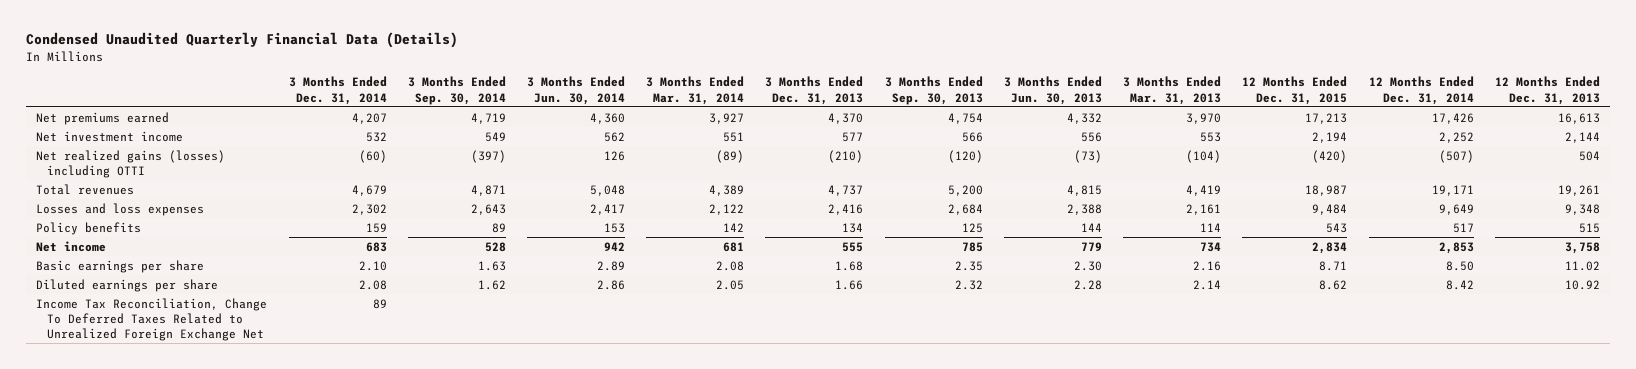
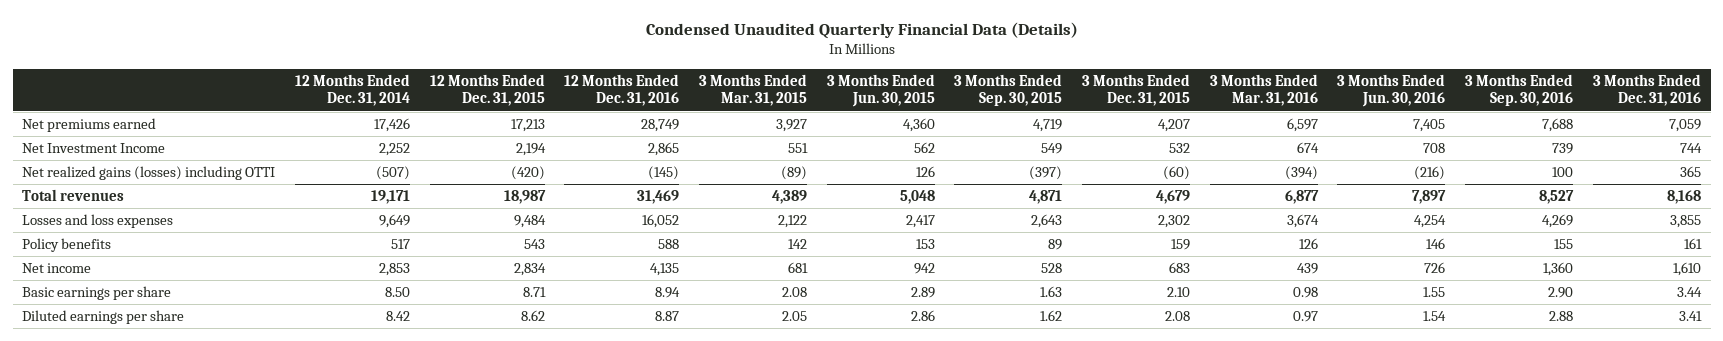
- | 3 Months Ended Dec. 31, 2014 | 3 Months Ended Sep. 30, 2014 | 3 Months Ended Jun. 30, 2014 | 3 Months Ended Mar. 31, 2014 | 3 Months Ended Dec. 31, 2013 | 3 Months Ended Sep. 30, 2013 | 3 Months Ended Jun. 30, 2013 | 3 Months Ended Mar. 31, 2013 | 12 Months Ended Dec. 31, 2015 | 12 Months Ended Dec. 31, 2014 | 12 Months Ended Dec. 31, 2013
+ | 12 Months Ended Dec. 31, 2014 | 12 Months Ended Dec. 31, 2015 | 12 Months Ended Dec. 31, 2016 | 3 Months Ended Mar. 31, 2015 | 3 Months Ended Jun. 30, 2015 | 3 Months Ended Sep. 30, 2015 | 3 Months Ended Dec. 31, 2015 | 3 Months Ended Mar. 31, 2016 | 3 Months Ended Jun. 30, 2016 | 3 Months Ended Sep. 30, 2016 | 3 Months Ended Dec. 31, 2016
- Net investment income | 532 | 549 | 562 | 551 | 577 | 566 | 556 | 553 | 2,194 | 2,252 | 2,144
+ Net Investment Income | 2,252 | 2,194 | 2,865 | 551 | 562 | 549 | 532 | 674 | 708 | 739 | 744
- Income Tax Reconciliation, Change To Deferred Taxes Related to Unrealized Foreign Exchange Net | 89 | | | | | | | | | |

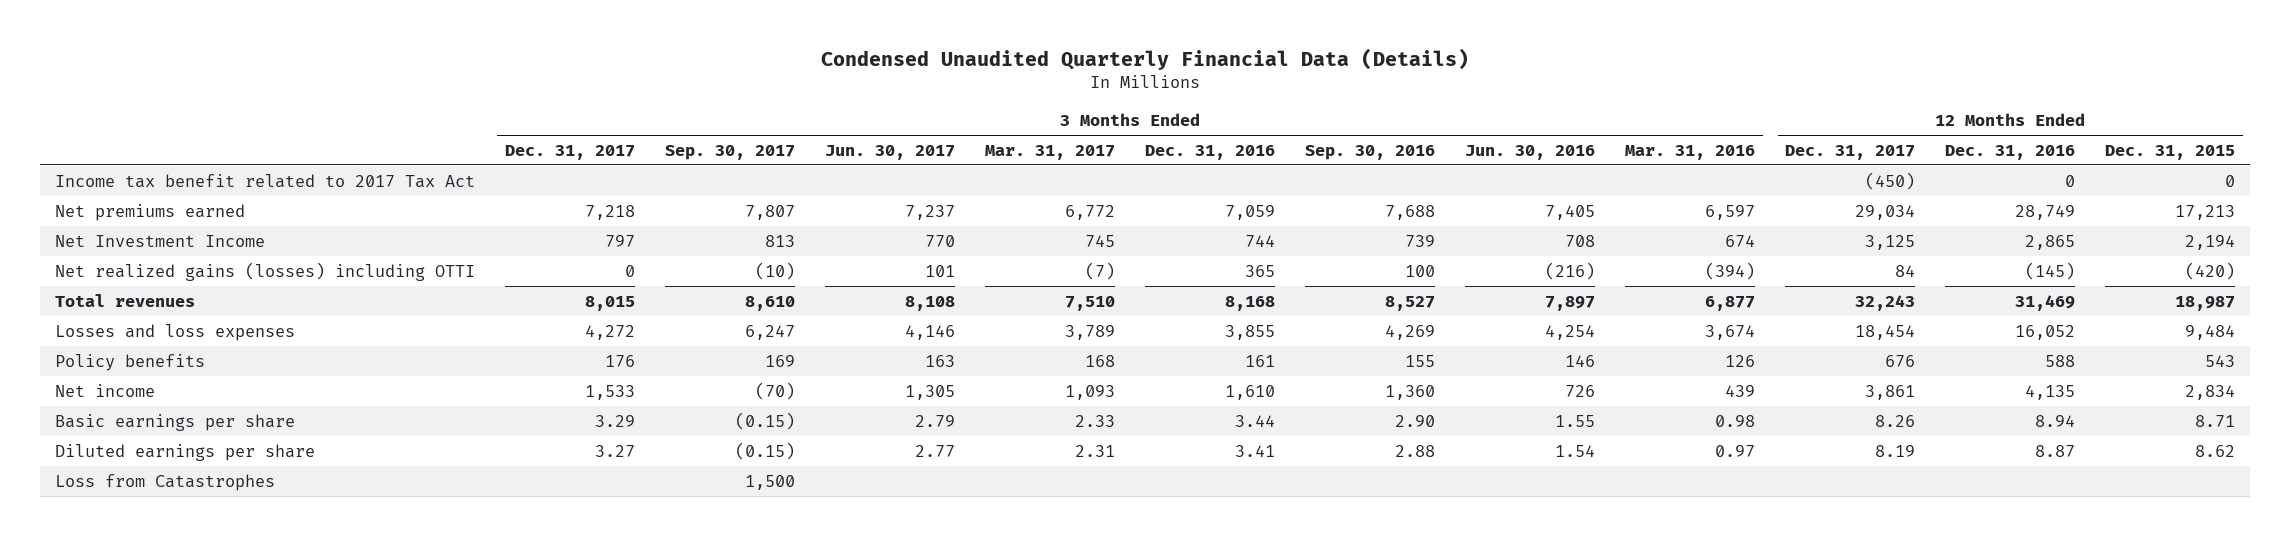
- | 12 Months Ended Dec. 31, 2014 | 12 Months Ended Dec. 31, 2015 | 12 Months Ended Dec. 31, 2016 | 3 Months Ended Mar. 31, 2015 | 3 Months Ended Jun. 30, 2015 | 3 Months Ended Sep. 30, 2015 | 3 Months Ended Dec. 31, 2015 | 3 Months Ended Mar. 31, 2016 | 3 Months Ended Jun. 30, 2016 | 3 Months Ended Sep. 30, 2016 | 3 Months Ended Dec. 31, 2016
+ | 3 Months Ended Dec. 31, 2017 | 3 Months Ended Sep. 30, 2017 | 3 Months Ended Jun. 30, 2017 | 3 Months Ended Mar. 31, 2017 | 3 Months Ended Dec. 31, 2016 | 3 Months Ended Sep. 30, 2016 | 3 Months Ended Jun. 30, 2016 | 3 Months Ended Mar. 31, 2016 | 12 Months Ended Dec. 31, 2017 | 12 Months Ended Dec. 31, 2016 | 12 Months Ended Dec. 31, 2015
+ Income tax benefit related to 2017 Tax Act | | | | | | | | | (450) | 0 | 0
+ Loss from Catastrophes | | 1,500 | | | | | | | | |

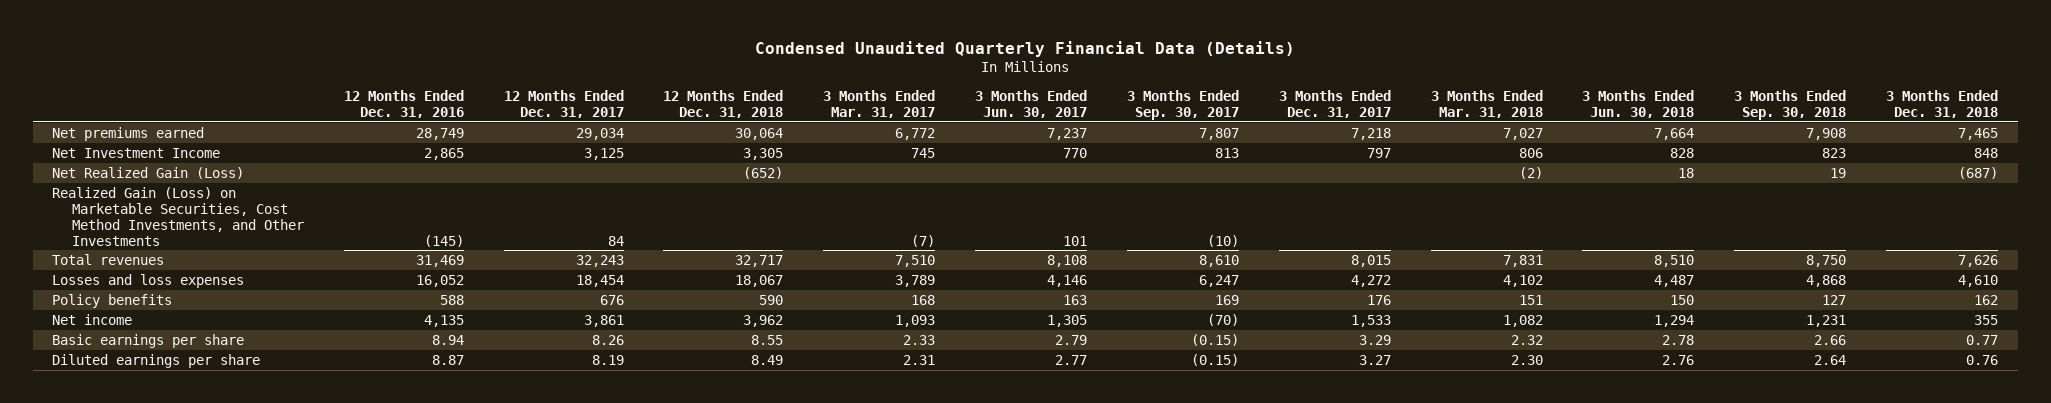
- | 3 Months Ended Dec. 31, 2017 | 3 Months Ended Sep. 30, 2017 | 3 Months Ended Jun. 30, 2017 | 3 Months Ended Mar. 31, 2017 | 3 Months Ended Dec. 31, 2016 | 3 Months Ended Sep. 30, 2016 | 3 Months Ended Jun. 30, 2016 | 3 Months Ended Mar. 31, 2016 | 12 Months Ended Dec. 31, 2017 | 12 Months Ended Dec. 31, 2016 | 12 Months Ended Dec. 31, 2015
+ | 12 Months Ended Dec. 31, 2016 | 12 Months Ended Dec. 31, 2017 | 12 Months Ended Dec. 31, 2018 | 3 Months Ended Mar. 31, 2017 | 3 Months Ended Jun. 30, 2017 | 3 Months Ended Sep. 30, 2017 | 3 Months Ended Dec. 31, 2017 | 3 Months Ended Mar. 31, 2018 | 3 Months Ended Jun. 30, 2018 | 3 Months Ended Sep. 30, 2018 | 3 Months Ended Dec. 31, 2018
- Income tax benefit related to 2017 Tax Act | | | | | | | | | (450) | 0 | 0
- Net realized gains (losses) including OTTI | 0 | (10) | 101 | (7) | 365 | 100 | (216) | (394) | 84 | (145) | (420)
+ Net Realized Gain (Loss) | | | (652) | | | | | (2) | 18 | 19 | (687)
+ Realized Gain (Loss) on Marketable Securities, Cost Method Investments, and Other Investments | (145) | 84 | | (7) | 101 | (10) | | | | |
- Loss from Catastrophes | | 1,500 | | | | | | | | |

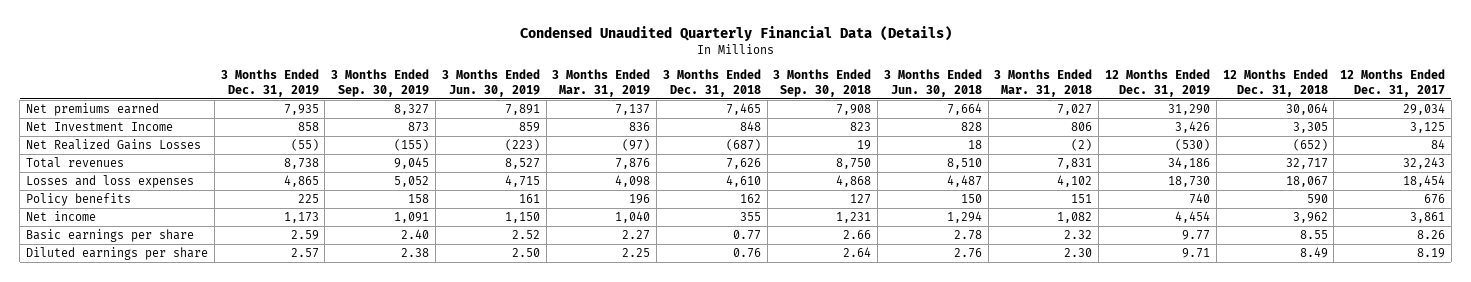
- | 12 Months Ended Dec. 31, 2016 | 12 Months Ended Dec. 31, 2017 | 12 Months Ended Dec. 31, 2018 | 3 Months Ended Mar. 31, 2017 | 3 Months Ended Jun. 30, 2017 | 3 Months Ended Sep. 30, 2017 | 3 Months Ended Dec. 31, 2017 | 3 Months Ended Mar. 31, 2018 | 3 Months Ended Jun. 30, 2018 | 3 Months Ended Sep. 30, 2018 | 3 Months Ended Dec. 31, 2018
+ | 3 Months Ended Dec. 31, 2019 | 3 Months Ended Sep. 30, 2019 | 3 Months Ended Jun. 30, 2019 | 3 Months Ended Mar. 31, 2019 | 3 Months Ended Dec. 31, 2018 | 3 Months Ended Sep. 30, 2018 | 3 Months Ended Jun. 30, 2018 | 3 Months Ended Mar. 31, 2018 | 12 Months Ended Dec. 31, 2019 | 12 Months Ended Dec. 31, 2018 | 12 Months Ended Dec. 31, 2017
- Net Realized Gain (Loss) | | | (652) | | | | | (2) | 18 | 19 | (687)
- Realized Gain (Loss) on Marketable Securities, Cost Method Investments, and Other Investments | (145) | 84 | | (7) | 101 | (10) | | | | |
+ Net Realized Gains Losses | (55) | (155) | (223) | (97) | (687) | 19 | 18 | (2) | (530) | (652) | 84

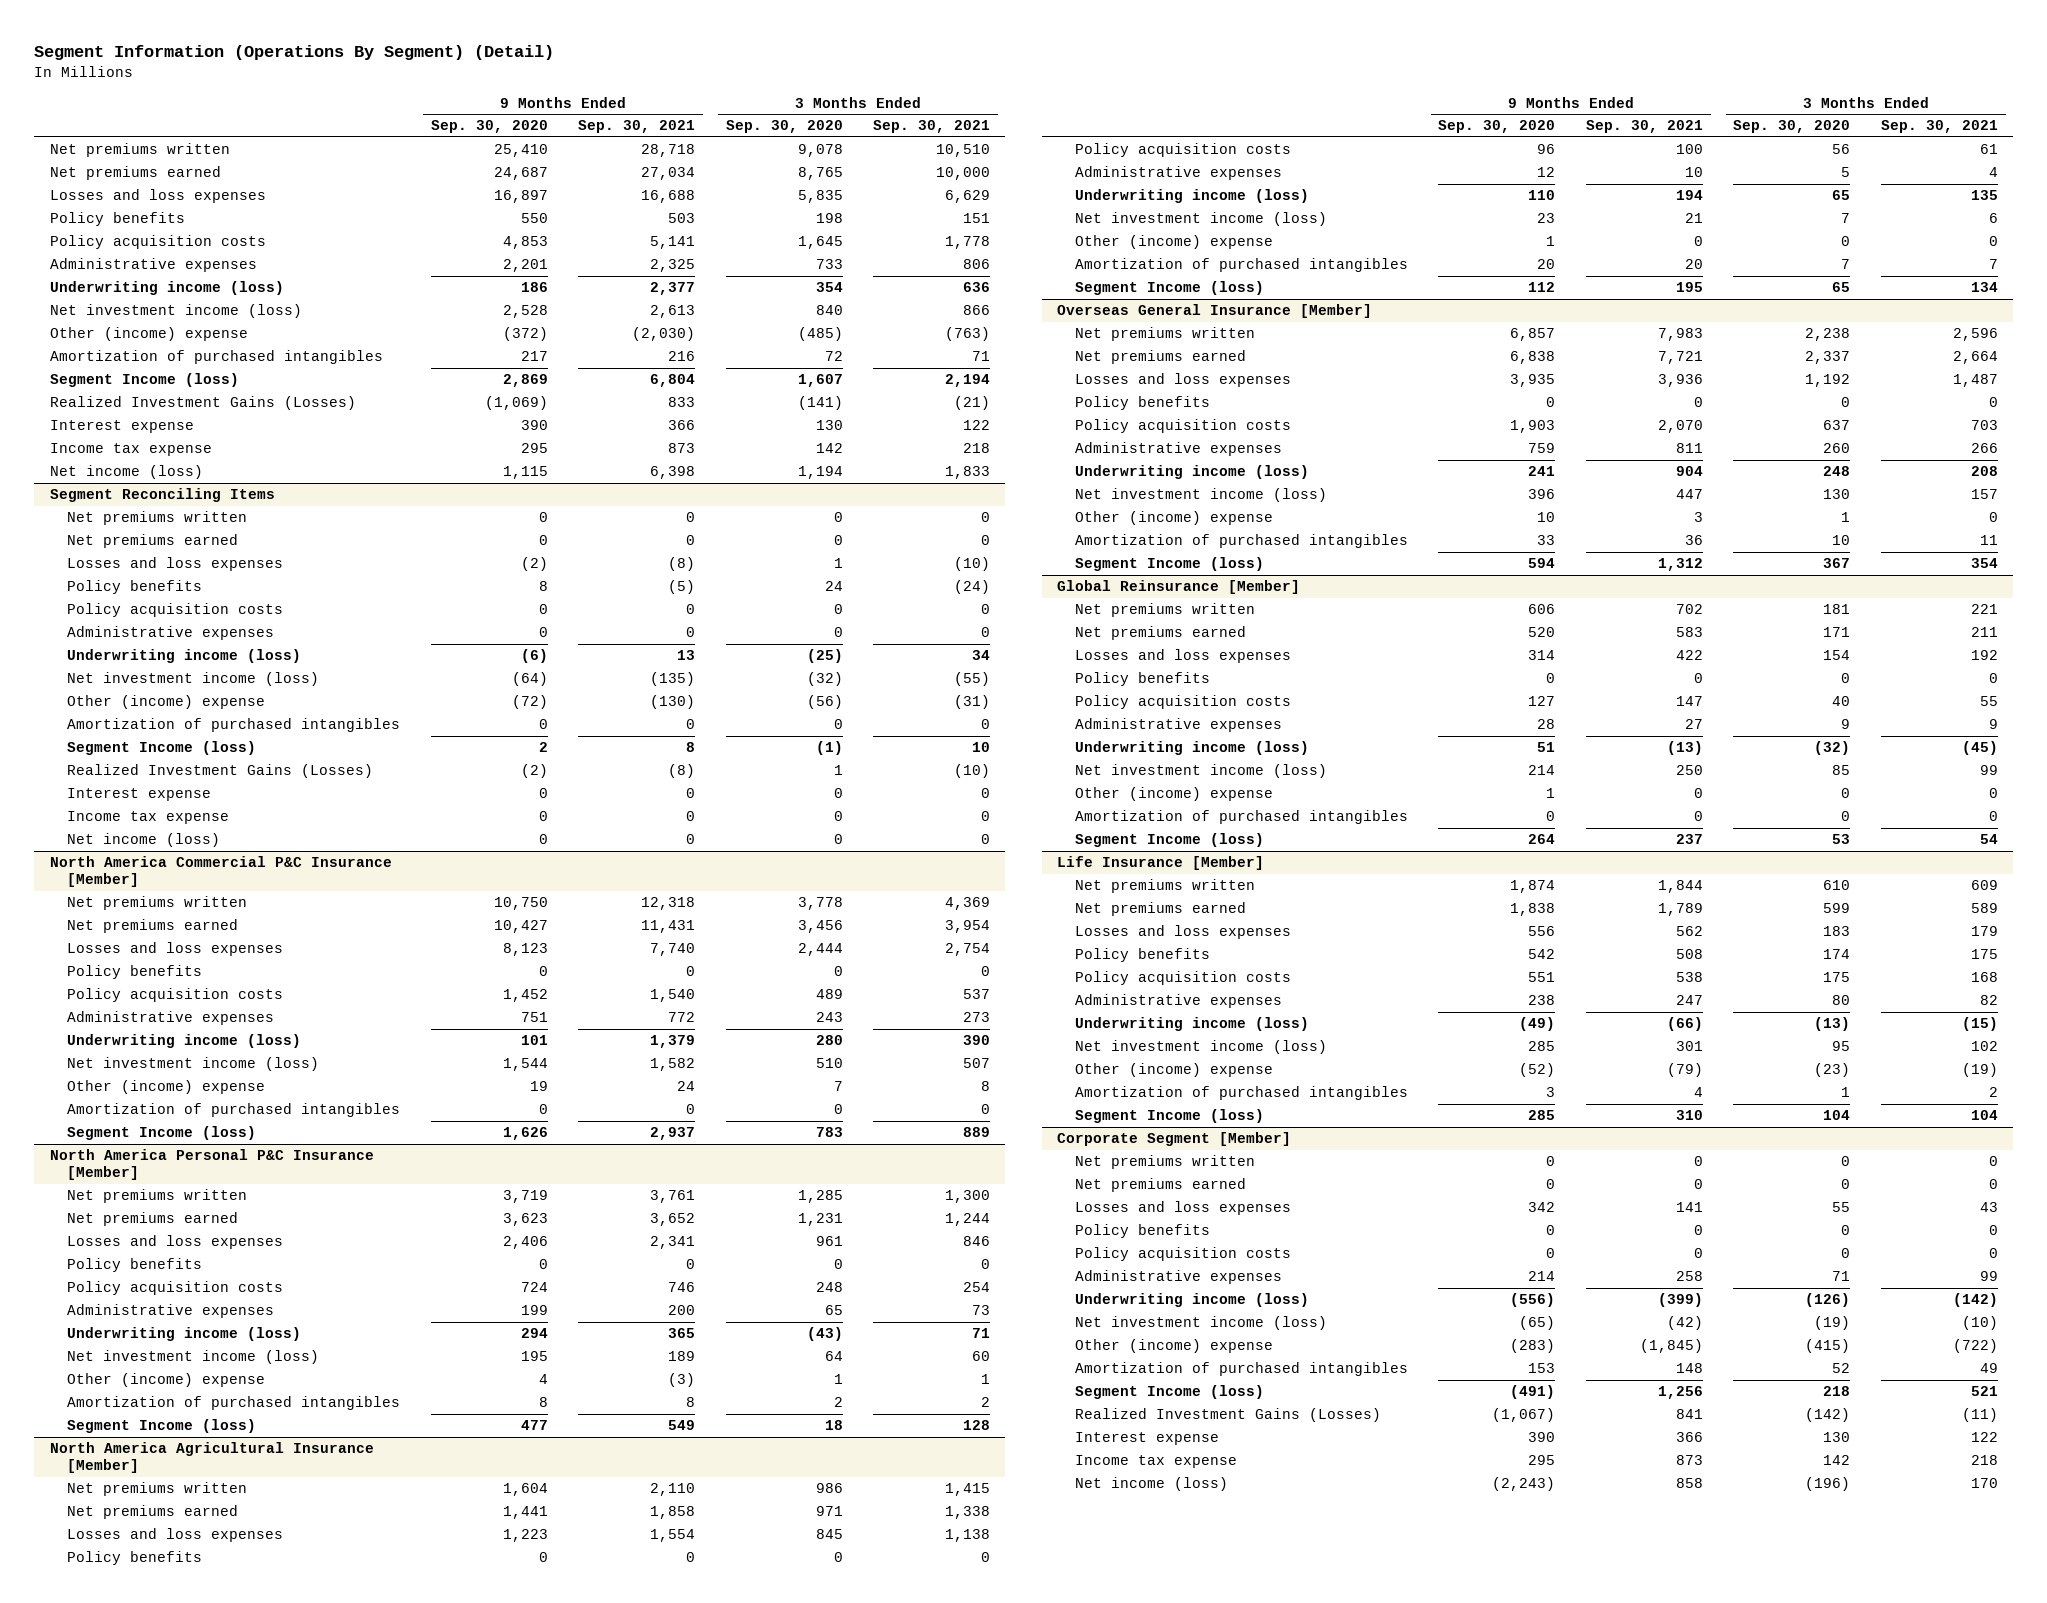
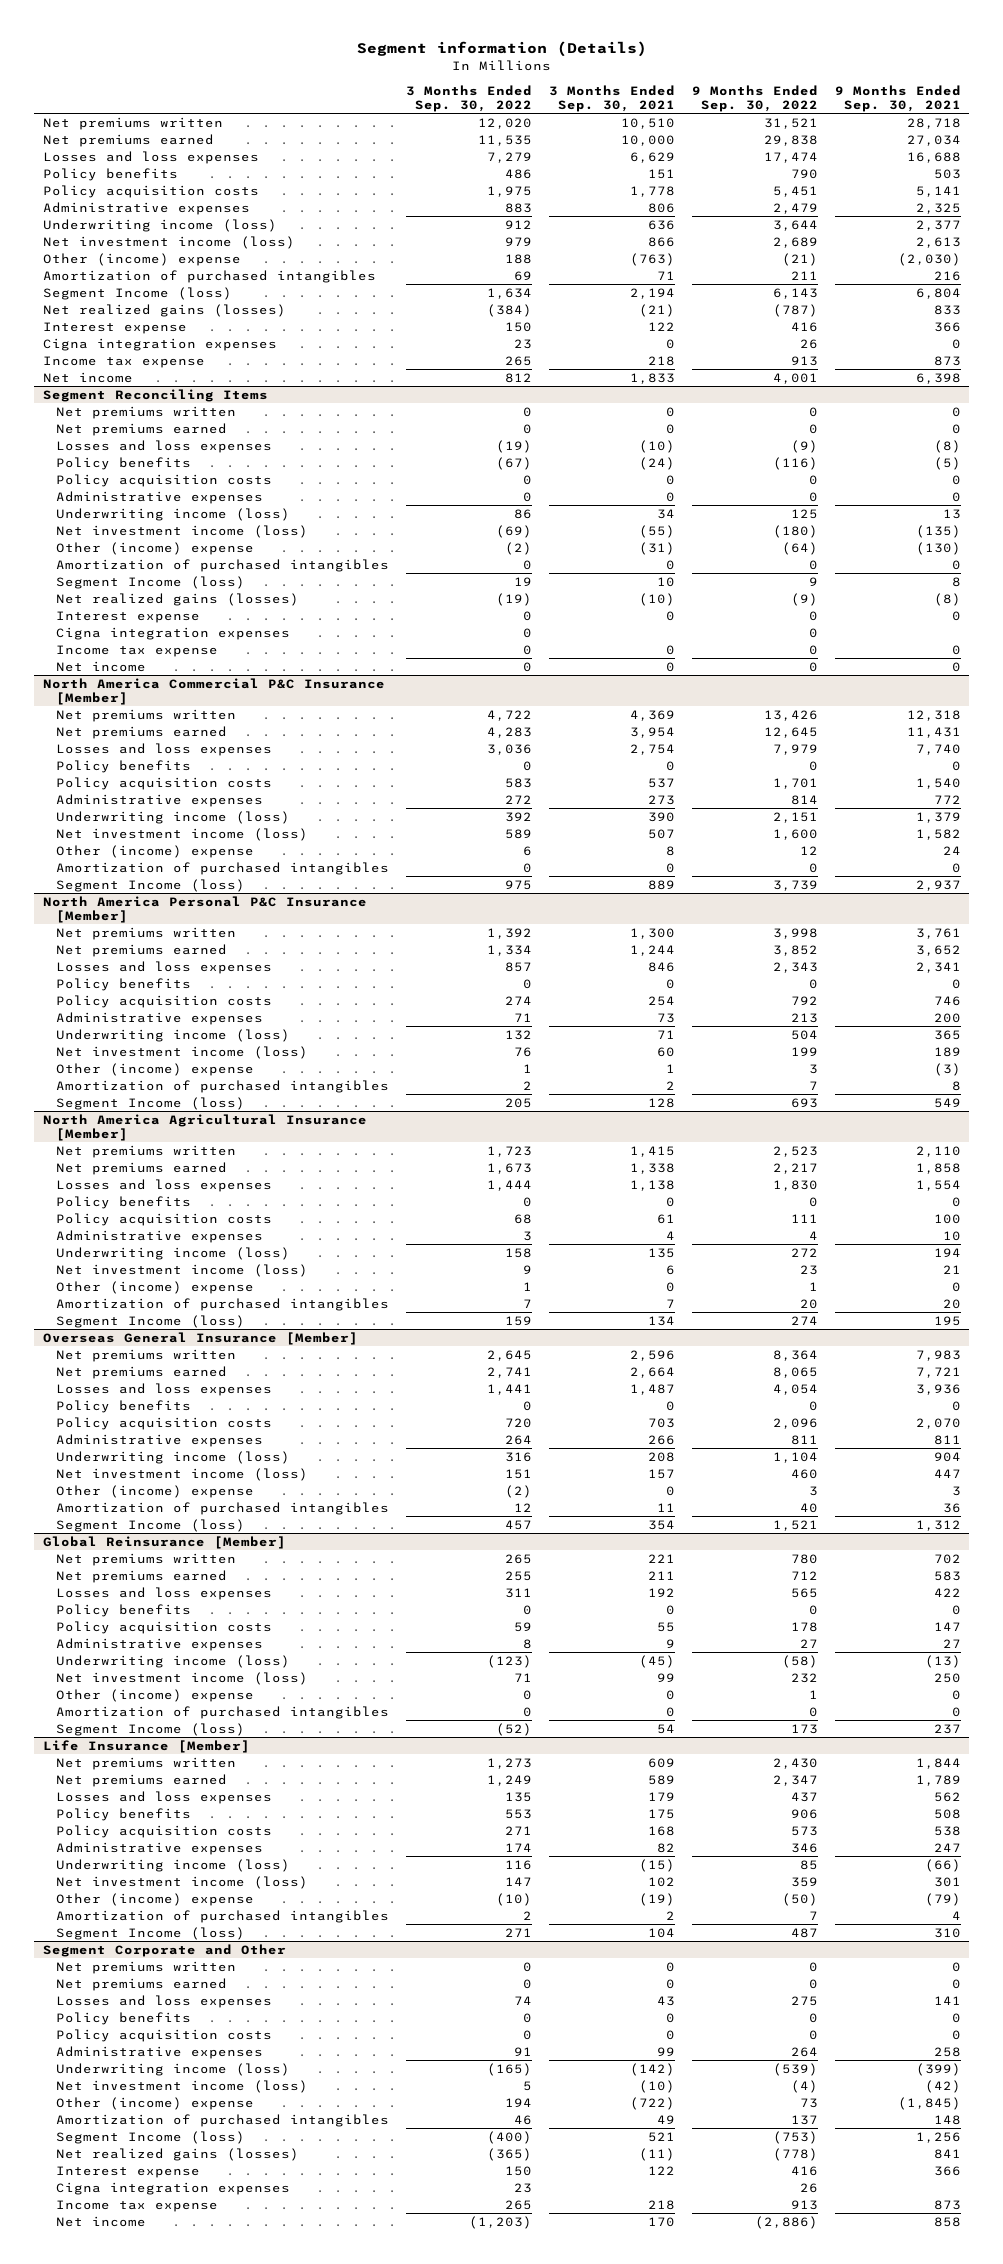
- Segment Information (Operations By Segment) (Detail)
+ Segment information (Details)
- | 9 Months Ended Sep. 30, 2020 | 9 Months Ended Sep. 30, 2021 | 3 Months Ended Sep. 30, 2020 | 3 Months Ended Sep. 30, 2021
+ | 3 Months Ended Sep. 30, 2022 | 3 Months Ended Sep. 30, 2021 | 9 Months Ended Sep. 30, 2022 | 9 Months Ended Sep. 30, 2021
- Realized Investment Gains (Losses) | (1,069) | 833 | (141) | (21)
+ Net realized gains (losses) | (384) | (21) | (787) | 833
+ Cigna integration expenses | 23 | 0 | 26 | 0
- Net income (loss) | 1,115 | 6,398 | 1,194 | 1,833
+ Net income | 812 | 1,833 | 4,001 | 6,398
@ Segment Reconciling Items
- Realized Investment Gains (Losses) | (2) | (8) | 1 | (10)
+ Net realized gains (losses) | (19) | (10) | (9) | (8)
+ Cigna integration expenses | 0 | | 0 |
- Net income (loss) | 0 | 0 | 0 | 0
+ Net income | 0 | 0 | 0 | 0
- Corporate Segment [Member]
+ Segment Corporate and Other
- Realized Investment Gains (Losses) | (1,067) | 841 | (142) | (11)
+ Net realized gains (losses) | (365) | (11) | (778) | 841
+ Cigna integration expenses | 23 | | 26 |
- Net income (loss) | (2,243) | 858 | (196) | 170
+ Net income | (1,203) | 170 | (2,886) | 858

